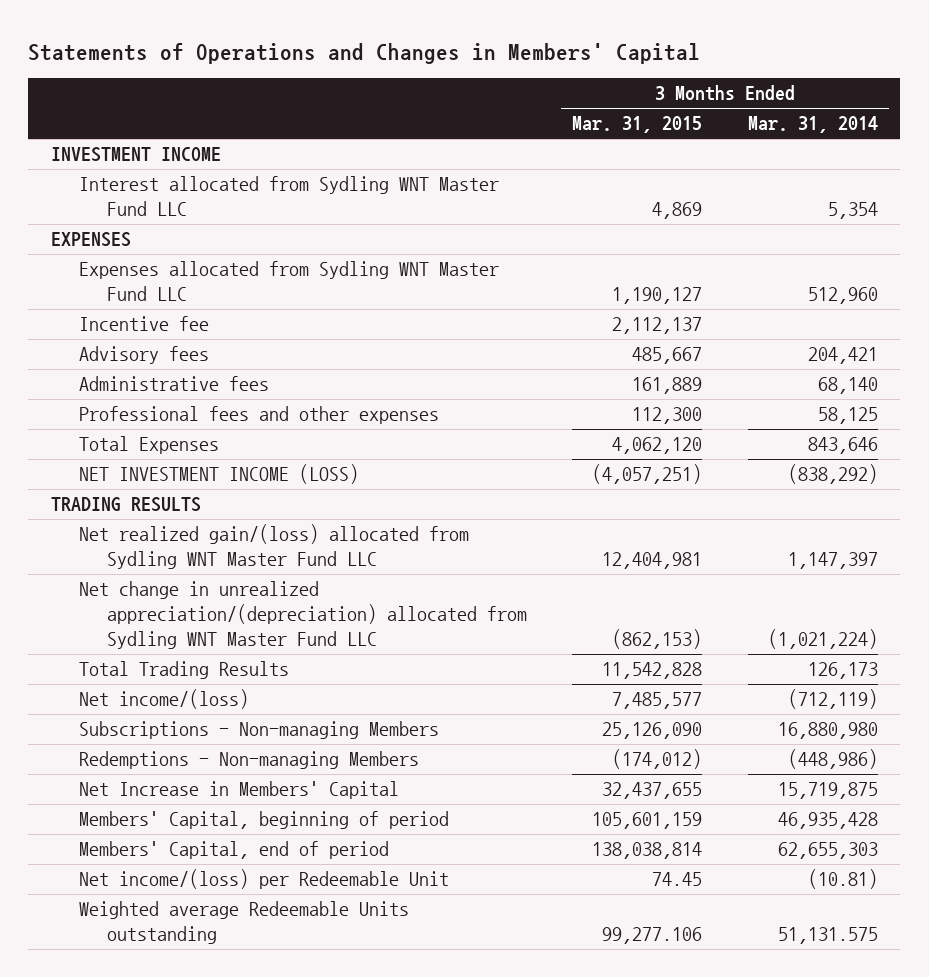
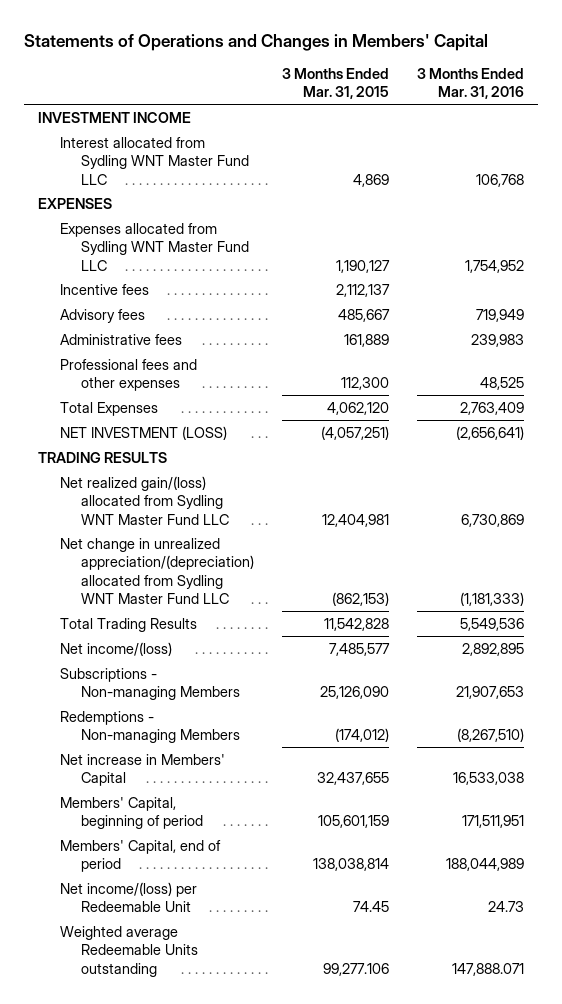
- | 3 Months Ended Mar. 31, 2015 | 3 Months Ended Mar. 31, 2014
+ | 3 Months Ended Mar. 31, 2015 | 3 Months Ended Mar. 31, 2016
- Incentive fee | 2,112,137 |
+ Incentive fees | 2,112,137 |
- NET INVESTMENT INCOME (LOSS) | (4,057,251) | (838,292)
+ NET INVESTMENT (LOSS) | (4,057,251) | (2,656,641)
- Net Increase in Members' Capital | 32,437,655 | 15,719,875
+ Net increase in Members' Capital | 32,437,655 | 16,533,038

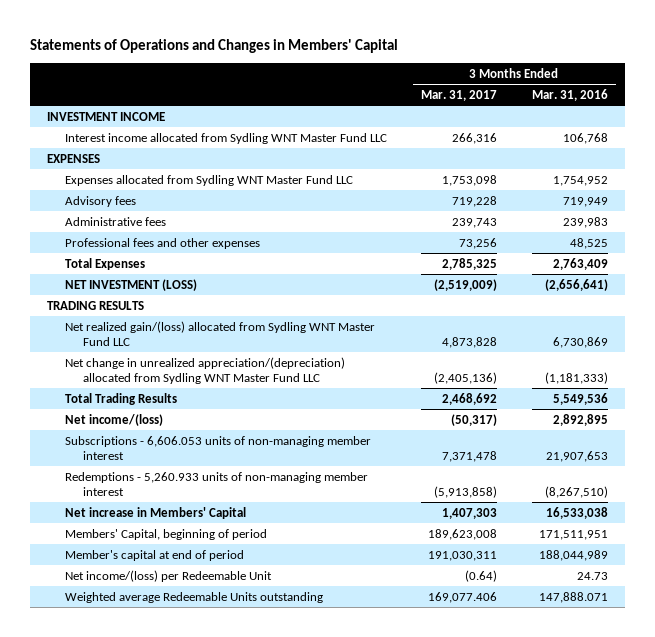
- | 3 Months Ended Mar. 31, 2015 | 3 Months Ended Mar. 31, 2016
+ | 3 Months Ended Mar. 31, 2017 | 3 Months Ended Mar. 31, 2016
- Interest allocated from Sydling WNT Master Fund LLC | 4,869 | 106,768
+ Interest income allocated from Sydling WNT Master Fund LLC | 266,316 | 106,768
- Incentive fees | 2,112,137 |
- Subscriptions - Non-managing Members | 25,126,090 | 21,907,653
- Redemptions - Non-managing Members | (174,012) | (8,267,510)
+ Subscriptions - 6,606.053 units of non-managing member interest | 7,371,478 | 21,907,653
+ Redemptions - 5,260.933 units of non-managing member interest | (5,913,858) | (8,267,510)
- Members' Capital, end of period | 138,038,814 | 188,044,989
+ Member's capital at end of period | 191,030,311 | 188,044,989

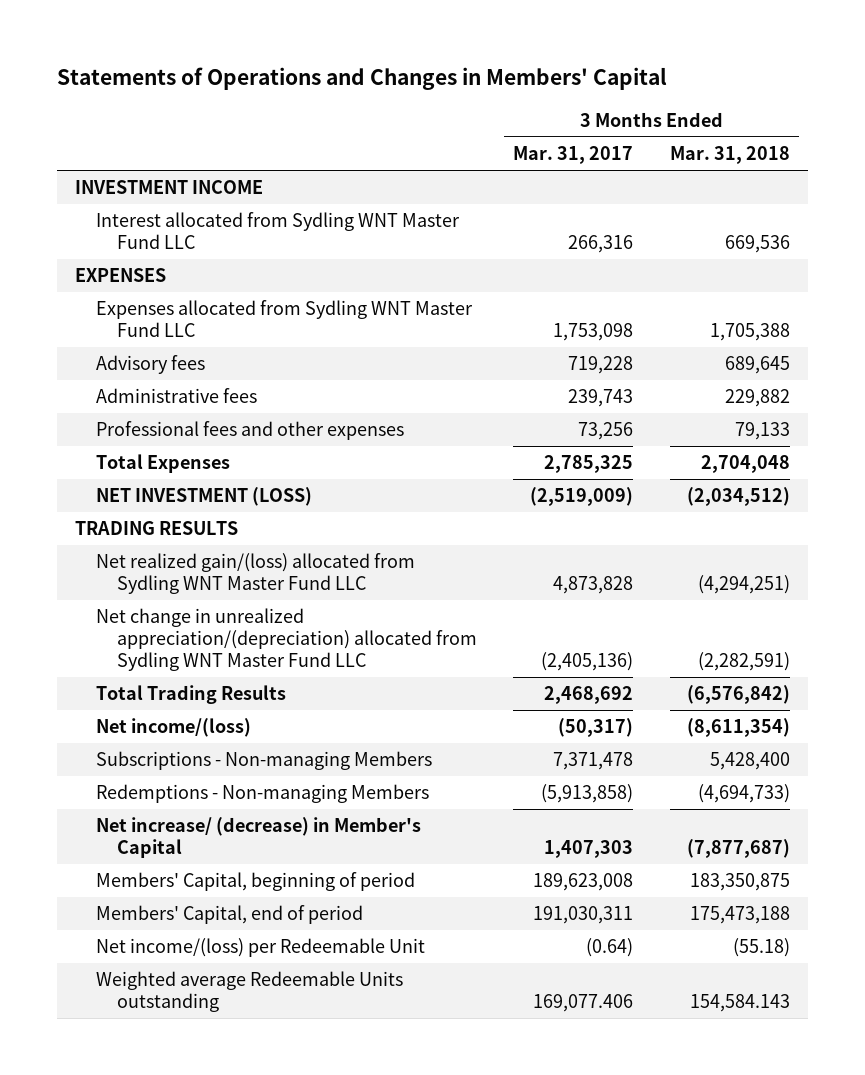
- | 3 Months Ended Mar. 31, 2017 | 3 Months Ended Mar. 31, 2016
+ | 3 Months Ended Mar. 31, 2017 | 3 Months Ended Mar. 31, 2018
- Interest income allocated from Sydling WNT Master Fund LLC | 266,316 | 106,768
+ Interest allocated from Sydling WNT Master Fund LLC | 266,316 | 669,536
- Subscriptions - 6,606.053 units of non-managing member interest | 7,371,478 | 21,907,653
- Redemptions - 5,260.933 units of non-managing member interest | (5,913,858) | (8,267,510)
- Net increase in Members' Capital | 1,407,303 | 16,533,038
+ Subscriptions - Non-managing Members | 7,371,478 | 5,428,400
+ Redemptions - Non-managing Members | (5,913,858) | (4,694,733)
+ Net increase/ (decrease) in Member's Capital | 1,407,303 | (7,877,687)
- Member's capital at end of period | 191,030,311 | 188,044,989
+ Members' Capital, end of period | 191,030,311 | 175,473,188

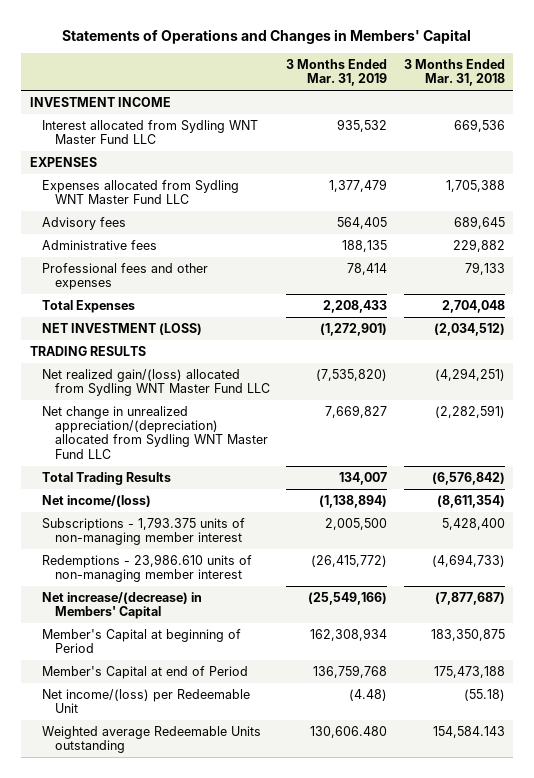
- | 3 Months Ended Mar. 31, 2017 | 3 Months Ended Mar. 31, 2018
+ | 3 Months Ended Mar. 31, 2019 | 3 Months Ended Mar. 31, 2018
- Subscriptions - Non-managing Members | 7,371,478 | 5,428,400
- Redemptions - Non-managing Members | (5,913,858) | (4,694,733)
- Net increase/ (decrease) in Member's Capital | 1,407,303 | (7,877,687)
- Members' Capital, beginning of period | 189,623,008 | 183,350,875
- Members' Capital, end of period | 191,030,311 | 175,473,188
+ Subscriptions - 1,793.375 units of non-managing member interest | 2,005,500 | 5,428,400
+ Redemptions - 23,986.610 units of non-managing member interest | (26,415,772) | (4,694,733)
+ Net increase/(decrease) in Members' Capital | (25,549,166) | (7,877,687)
+ Member's Capital at beginning of Period | 162,308,934 | 183,350,875
+ Member's Capital at end of Period | 136,759,768 | 175,473,188

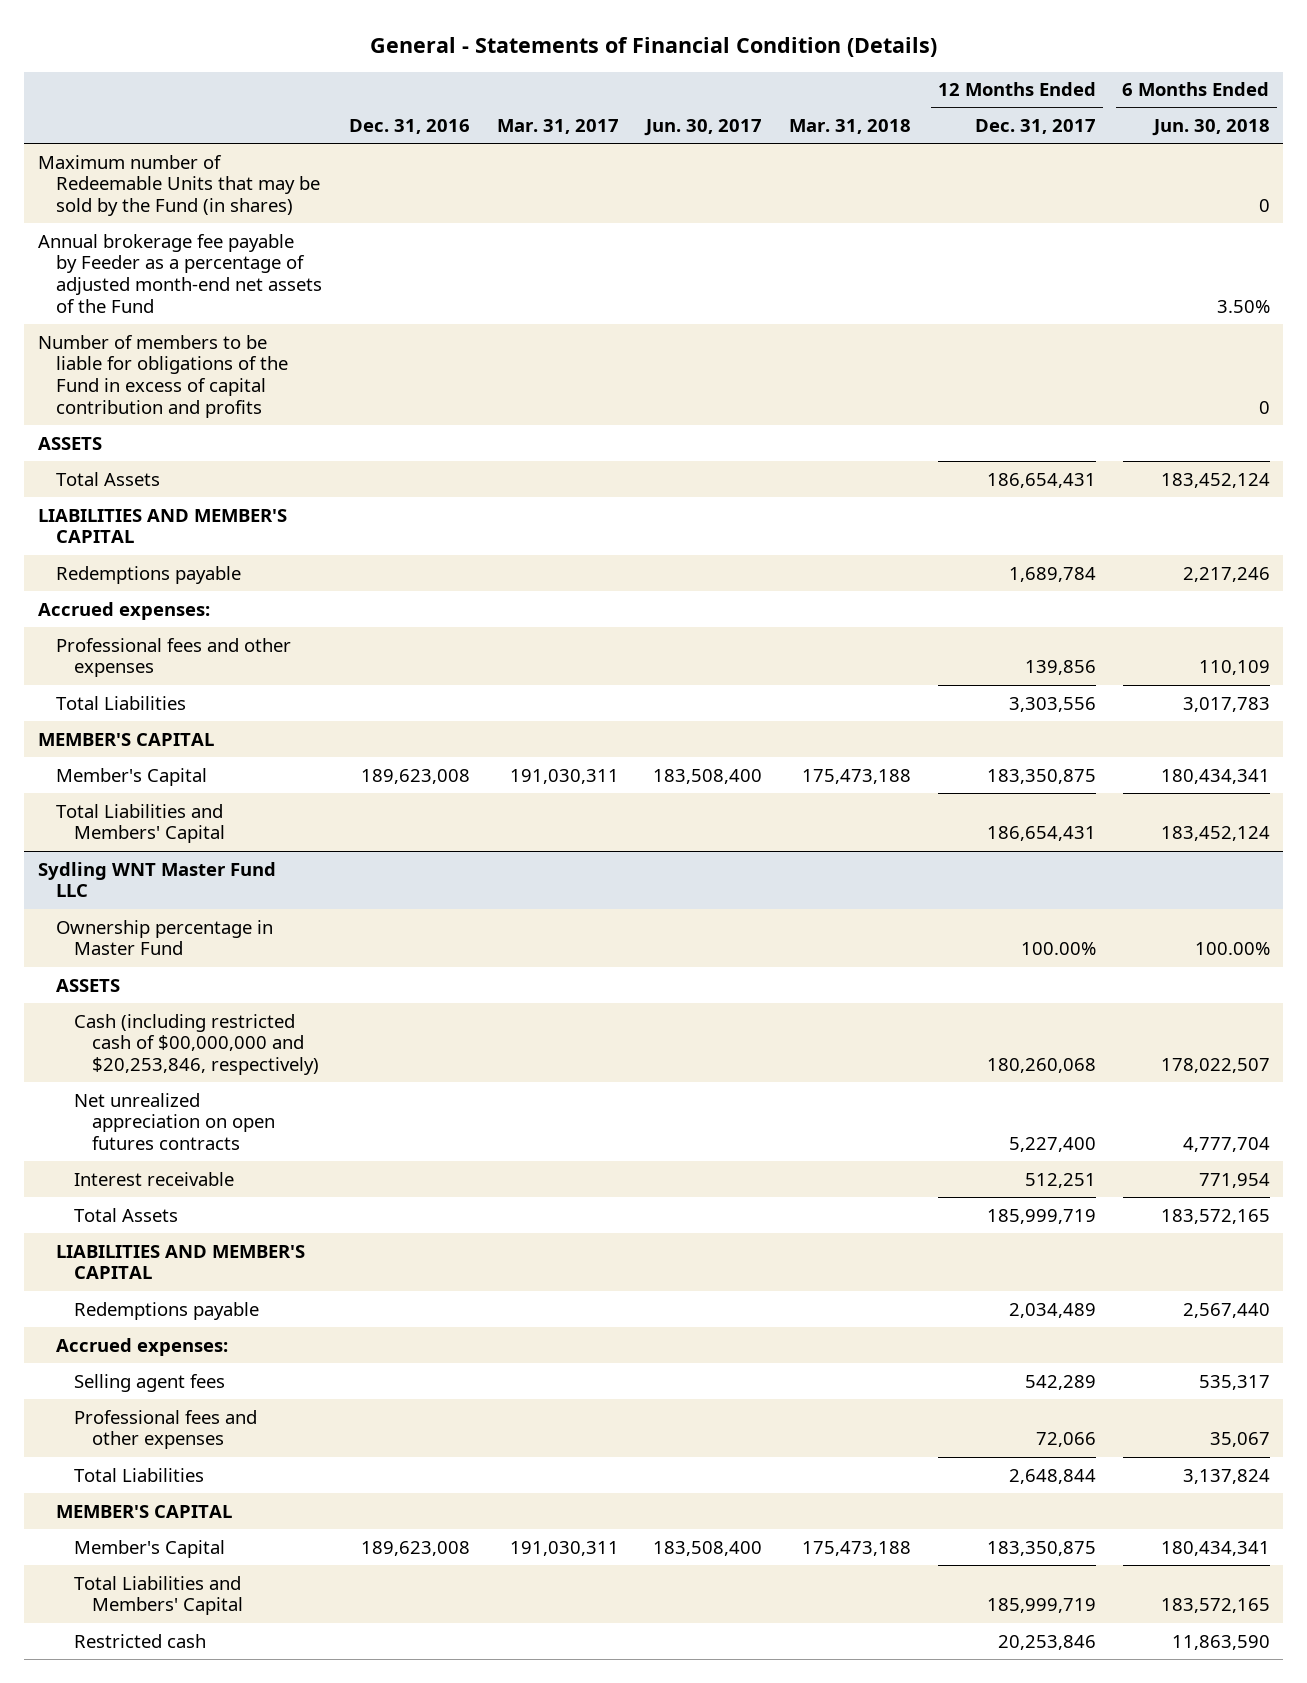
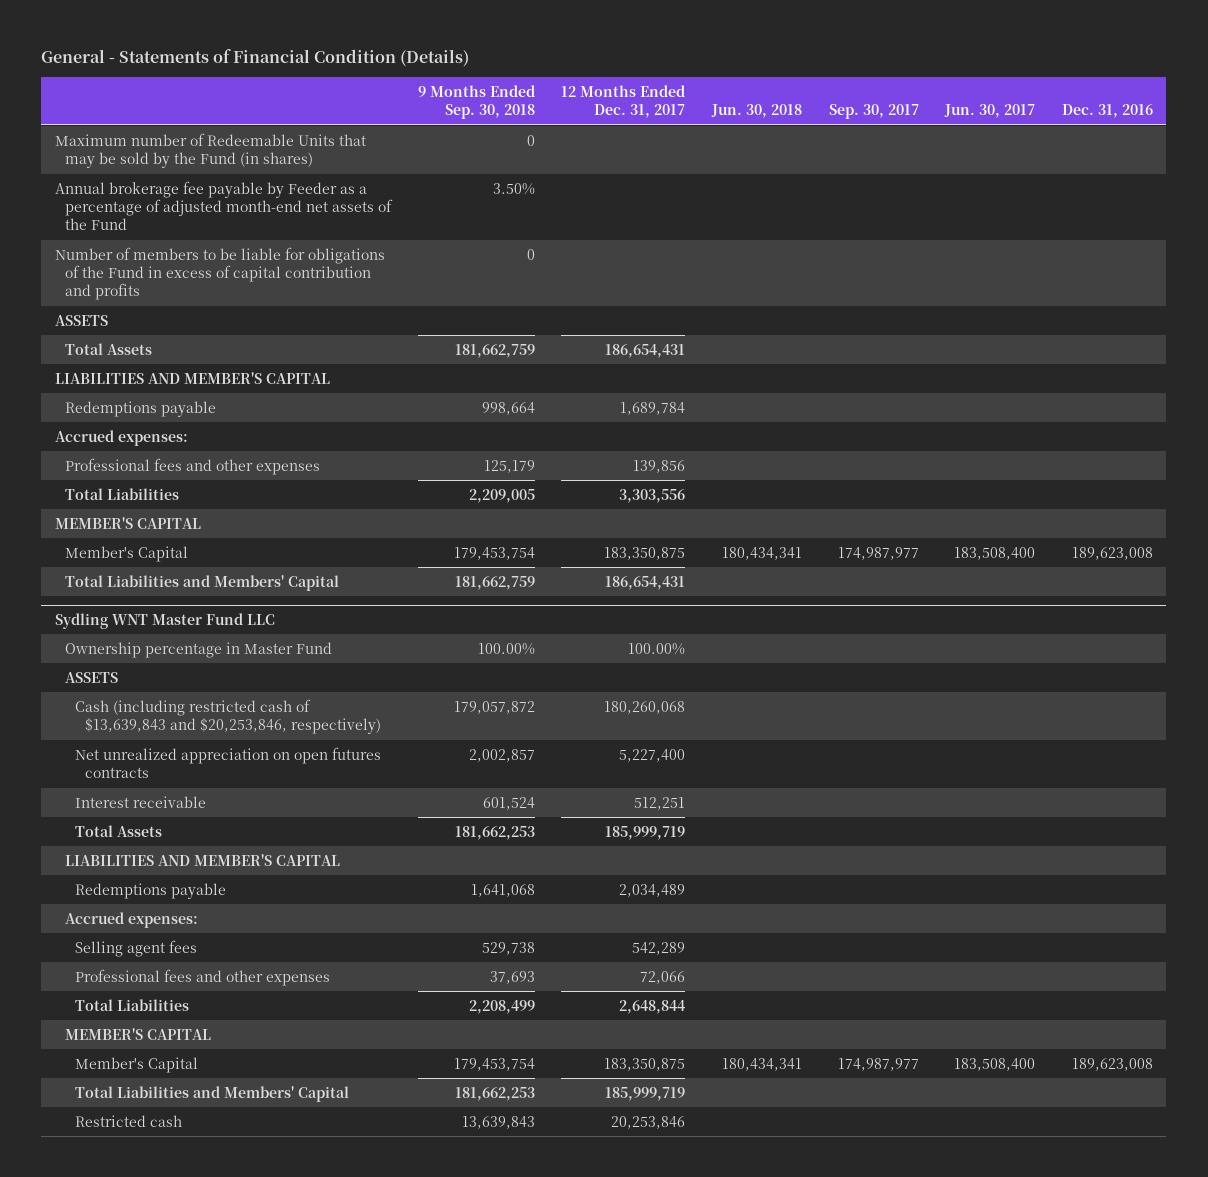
- | Dec. 31, 2016 | Mar. 31, 2017 | Jun. 30, 2017 | Mar. 31, 2018 | 12 Months Ended Dec. 31, 2017 | 6 Months Ended Jun. 30, 2018
+ | 9 Months Ended Sep. 30, 2018 | 12 Months Ended Dec. 31, 2017 | Jun. 30, 2018 | Sep. 30, 2017 | Jun. 30, 2017 | Dec. 31, 2016
@ Sydling WNT Master Fund LLC
- Cash (including restricted cash of $00,000,000 and $20,253,846, respectively) | | | | | 180,260,068 | 178,022,507
+ Cash (including restricted cash of $13,639,843 and $20,253,846, respectively) | 179,057,872 | 180,260,068 | | | |

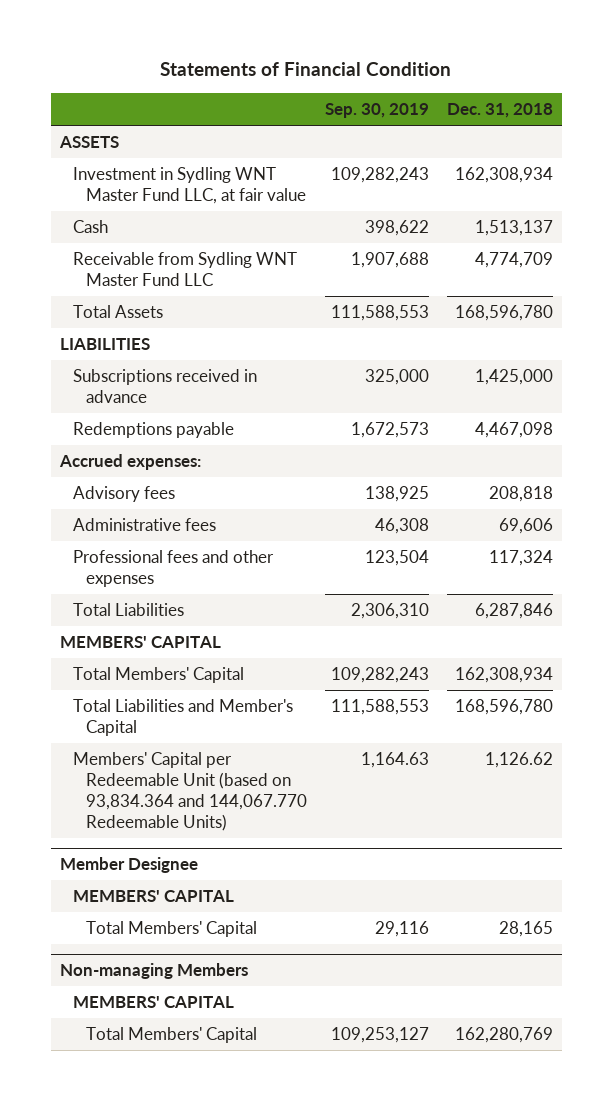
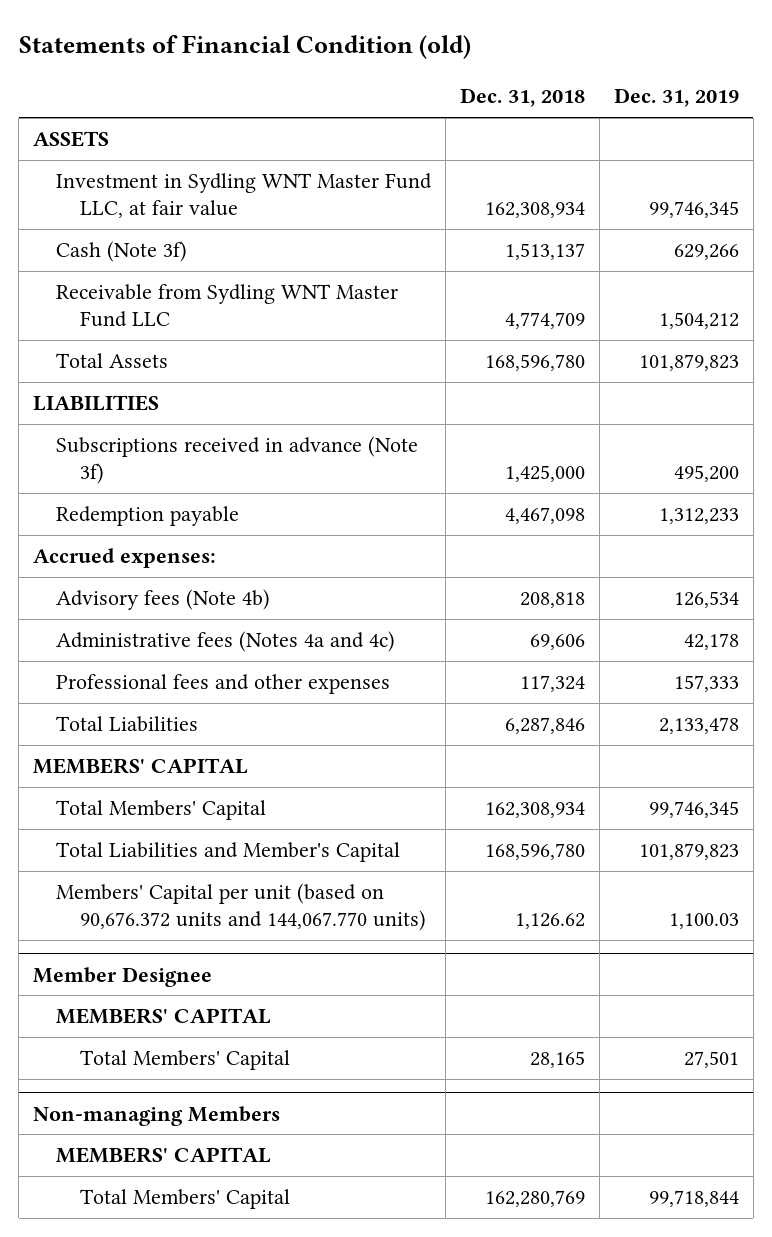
- Statements of Financial Condition
+ Statements of Financial Condition (old)
- | Sep. 30, 2019 | Dec. 31, 2018
+ | Dec. 31, 2018 | Dec. 31, 2019
- Cash | 398,622 | 1,513,137
+ Cash (Note 3f) | 1,513,137 | 629,266
- Subscriptions received in advance | 325,000 | 1,425,000
- Redemptions payable | 1,672,573 | 4,467,098
+ Subscriptions received in advance (Note 3f) | 1,425,000 | 495,200
+ Redemption payable | 4,467,098 | 1,312,233
- Advisory fees | 138,925 | 208,818
- Administrative fees | 46,308 | 69,606
+ Advisory fees (Note 4b) | 208,818 | 126,534
+ Administrative fees (Notes 4a and 4c) | 69,606 | 42,178
- Members' Capital per Redeemable Unit (based on 93,834.364 and 144,067.770 Redeemable Units) | 1,164.63 | 1,126.62
+ Members' Capital per unit (based on 90,676.372 units and 144,067.770 units) | 1,126.62 | 1,100.03

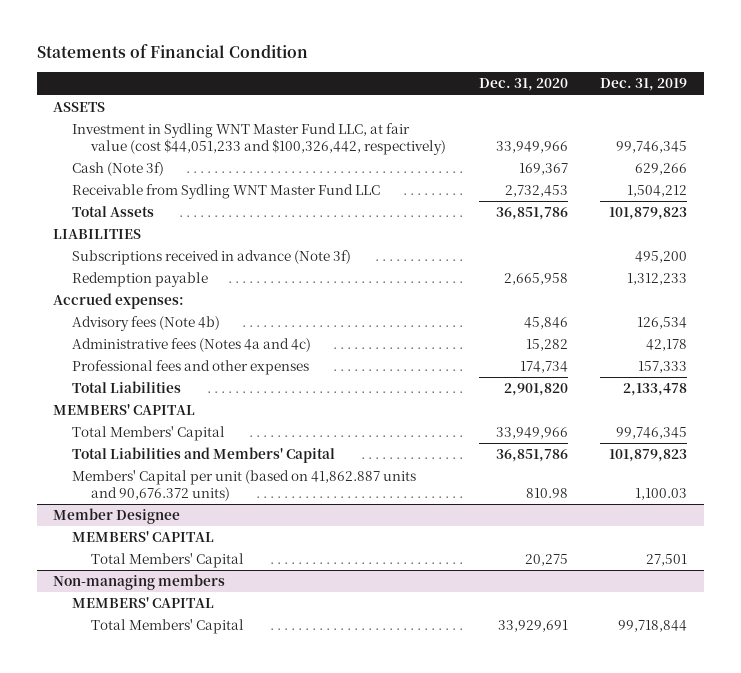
- Statements of Financial Condition (old)
+ Statements of Financial Condition
- | Dec. 31, 2018 | Dec. 31, 2019
+ | Dec. 31, 2020 | Dec. 31, 2019
- Investment in Sydling WNT Master Fund LLC, at fair value | 162,308,934 | 99,746,345
+ Investment in Sydling WNT Master Fund LLC, at fair value (cost $44,051,233 and $100,326,442, respectively) | 33,949,966 | 99,746,345
- Total Liabilities and Member's Capital | 168,596,780 | 101,879,823
- Members' Capital per unit (based on 90,676.372 units and 144,067.770 units) | 1,126.62 | 1,100.03
+ Total Liabilities and Members' Capital | 36,851,786 | 101,879,823
+ Members' Capital per unit (based on 41,862.887 units and 90,676.372 units) | 810.98 | 1,100.03
- Non-managing Members
+ Non-managing members

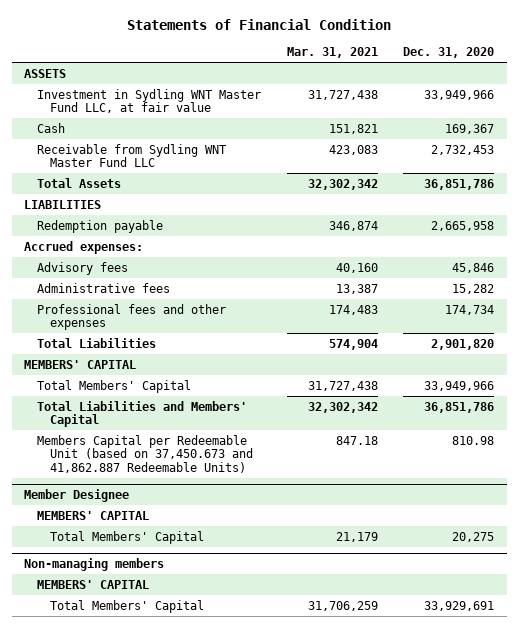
- | Dec. 31, 2020 | Dec. 31, 2019
+ | Mar. 31, 2021 | Dec. 31, 2020
- Investment in Sydling WNT Master Fund LLC, at fair value (cost $44,051,233 and $100,326,442, respectively) | 33,949,966 | 99,746,345
- Cash (Note 3f) | 169,367 | 629,266
+ Investment in Sydling WNT Master Fund LLC, at fair value | 31,727,438 | 33,949,966
+ Cash | 151,821 | 169,367
- Subscriptions received in advance (Note 3f) | | 495,200
- Advisory fees (Note 4b) | 45,846 | 126,534
- Administrative fees (Notes 4a and 4c) | 15,282 | 42,178
+ Advisory fees | 40,160 | 45,846
+ Administrative fees | 13,387 | 15,282
- Members' Capital per unit (based on 41,862.887 units and 90,676.372 units) | 810.98 | 1,100.03
+ Members Capital per Redeemable Unit (based on 37,450.673 and 41,862.887 Redeemable Units) | 847.18 | 810.98

